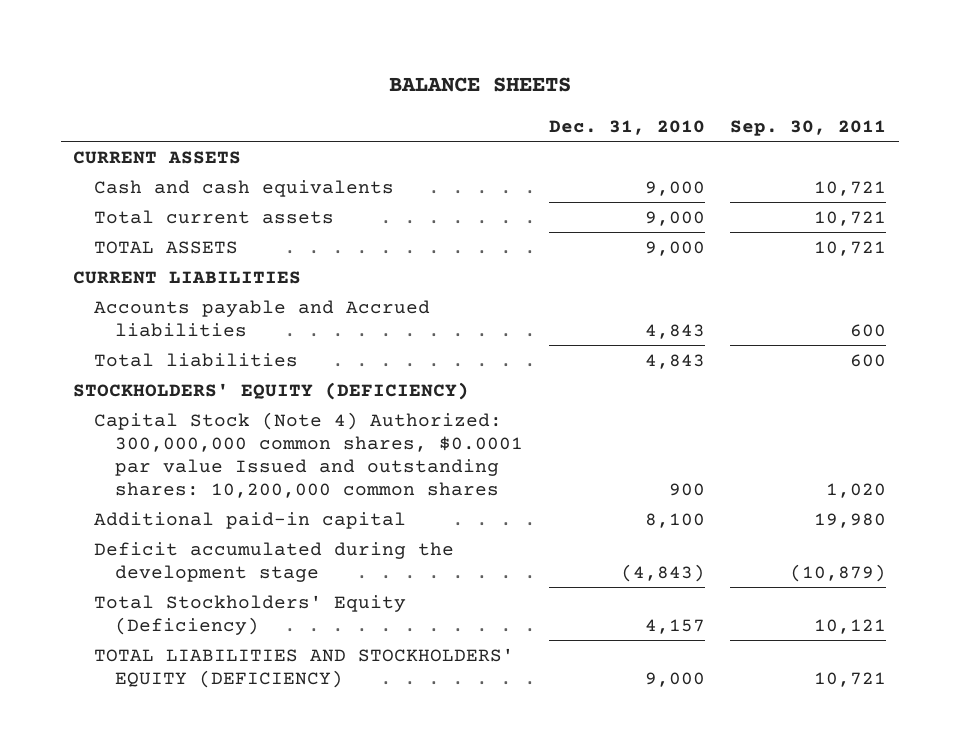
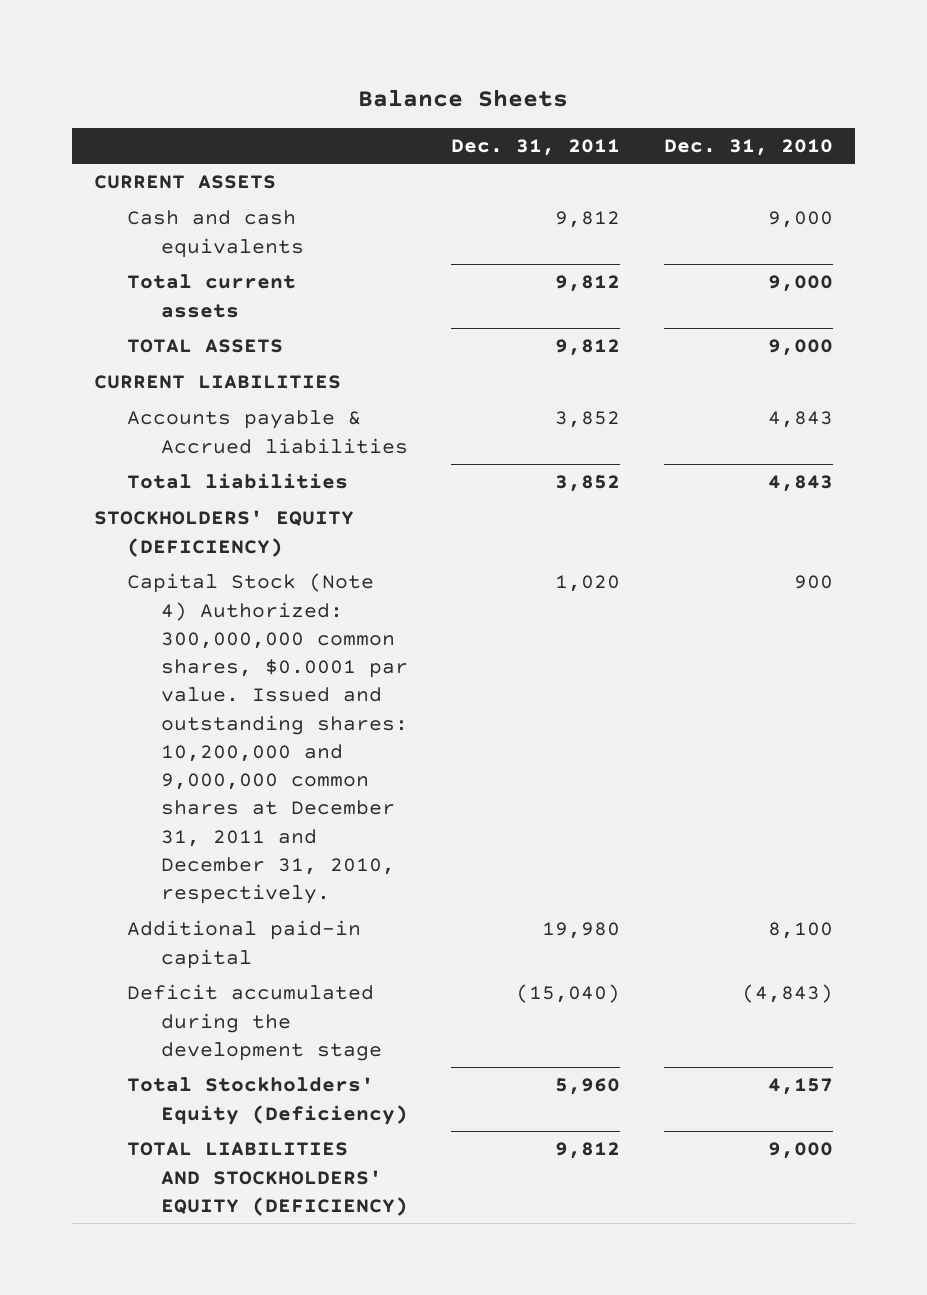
- BALANCE SHEETS
+ Balance Sheets
- | Dec. 31, 2010 | Sep. 30, 2011
+ | Dec. 31, 2011 | Dec. 31, 2010
- Accounts payable and Accrued liabilities | 4,843 | 600
+ Accounts payable & Accrued liabilities | 3,852 | 4,843
- Capital Stock (Note 4) Authorized: 300,000,000 common shares, $0.0001 par value Issued and outstanding shares: 10,200,000 common shares | 900 | 1,020
+ Capital Stock (Note 4) Authorized: 300,000,000 common shares, $0.0001 par value. Issued and outstanding shares: 10,200,000 and 9,000,000 common shares at December 31, 2011 and December 31, 2010, respectively. | 1,020 | 900

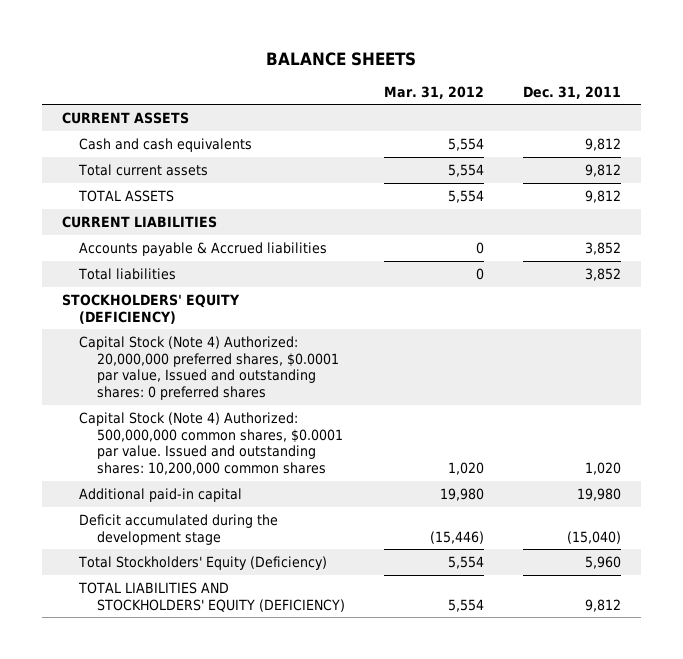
- Balance Sheets
+ BALANCE SHEETS
- | Dec. 31, 2011 | Dec. 31, 2010
+ | Mar. 31, 2012 | Dec. 31, 2011
- Capital Stock (Note 4) Authorized: 300,000,000 common shares, $0.0001 par value. Issued and outstanding shares: 10,200,000 and 9,000,000 common shares at December 31, 2011 and December 31, 2010, respectively. | 1,020 | 900
+ Capital Stock (Note 4) Authorized: 20,000,000 preferred shares, $0.0001 par value, Issued and outstanding shares: 0 preferred shares
+ Capital Stock (Note 4) Authorized: 500,000,000 common shares, $0.0001 par value. Issued and outstanding shares: 10,200,000 common shares | 1,020 | 1,020

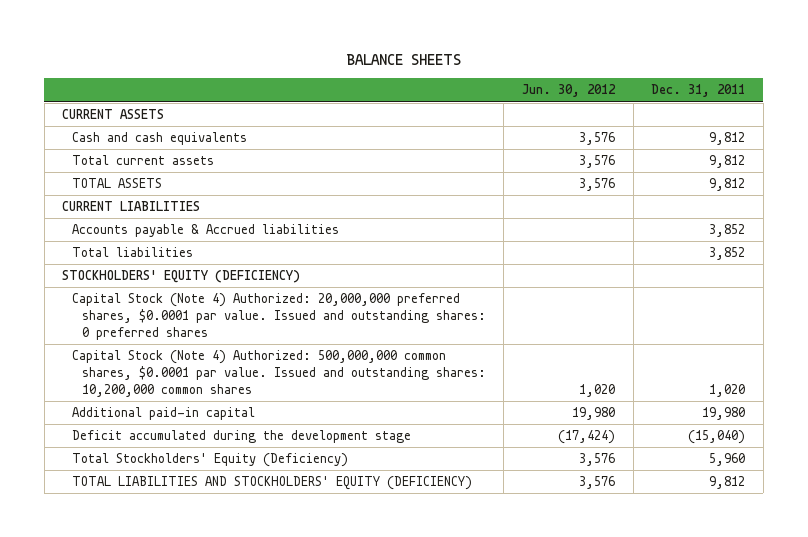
- | Mar. 31, 2012 | Dec. 31, 2011
+ | Jun. 30, 2012 | Dec. 31, 2011
- Capital Stock (Note 4) Authorized: 20,000,000 preferred shares, $0.0001 par value, Issued and outstanding shares: 0 preferred shares
+ Capital Stock (Note 4) Authorized: 20,000,000 preferred shares, $0.0001 par value. Issued and outstanding shares: 0 preferred shares

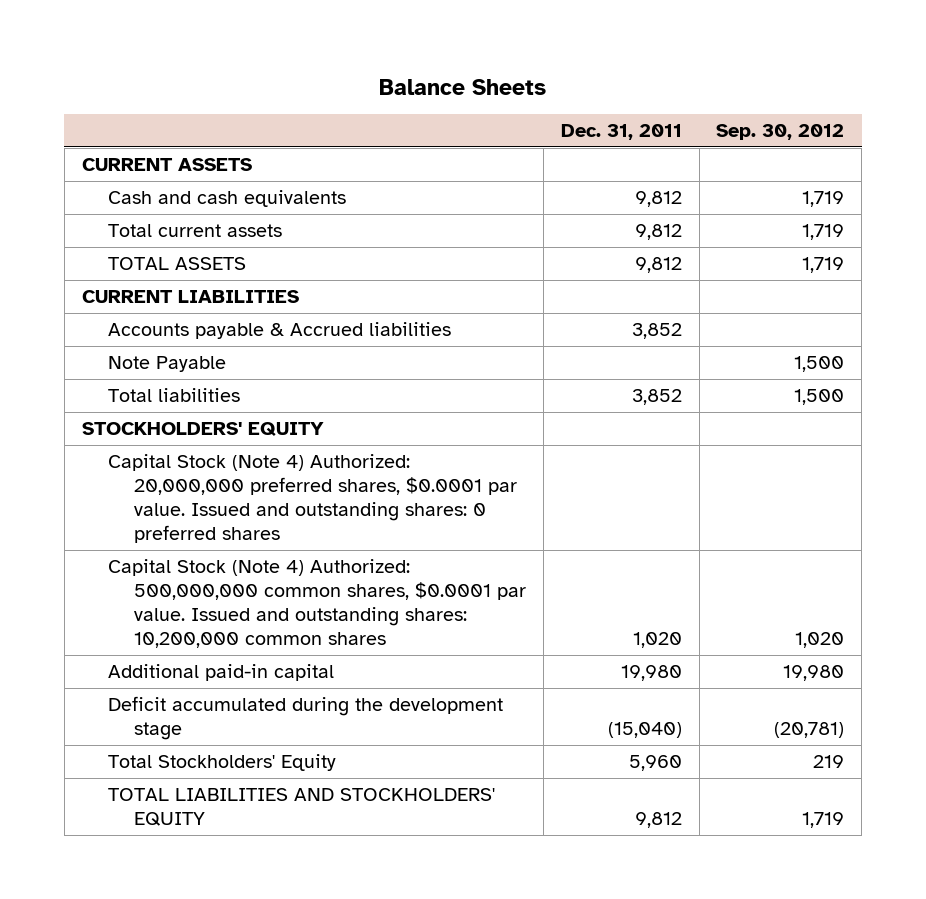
- BALANCE SHEETS
+ Balance Sheets
- | Jun. 30, 2012 | Dec. 31, 2011
+ | Dec. 31, 2011 | Sep. 30, 2012
+ Note Payable | | 1,500
- STOCKHOLDERS' EQUITY (DEFICIENCY)
+ STOCKHOLDERS' EQUITY
- Total Stockholders' Equity (Deficiency) | 3,576 | 5,960
- TOTAL LIABILITIES AND STOCKHOLDERS' EQUITY (DEFICIENCY) | 3,576 | 9,812
+ Total Stockholders' Equity | 5,960 | 219
+ TOTAL LIABILITIES AND STOCKHOLDERS' EQUITY | 9,812 | 1,719

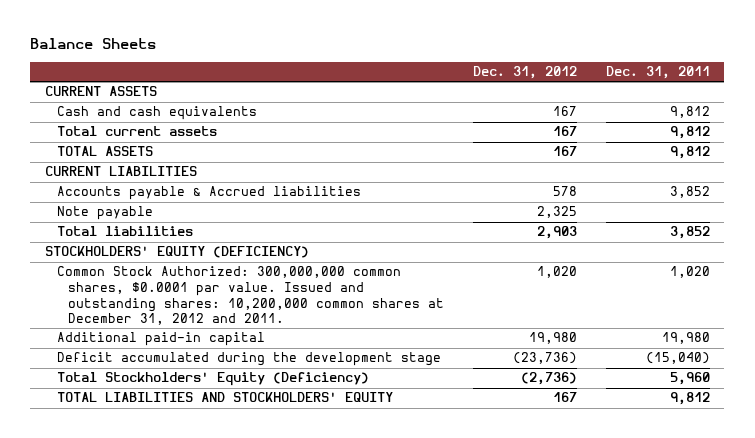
- | Dec. 31, 2011 | Sep. 30, 2012
+ | Dec. 31, 2012 | Dec. 31, 2011
- Note Payable | | 1,500
+ Note payable | 2,325 |
- STOCKHOLDERS' EQUITY
- Capital Stock (Note 4) Authorized: 20,000,000 preferred shares, $0.0001 par value. Issued and outstanding shares: 0 preferred shares
- Capital Stock (Note 4) Authorized: 500,000,000 common shares, $0.0001 par value. Issued and outstanding shares: 10,200,000 common shares | 1,020 | 1,020
+ STOCKHOLDERS' EQUITY (DEFICIENCY)
+ Common Stock Authorized: 300,000,000 common shares, $0.0001 par value. Issued and outstanding shares: 10,200,000 common shares at December 31, 2012 and 2011. | 1,020 | 1,020
- Total Stockholders' Equity | 5,960 | 219
+ Total Stockholders' Equity (Deficiency) | (2,736) | 5,960

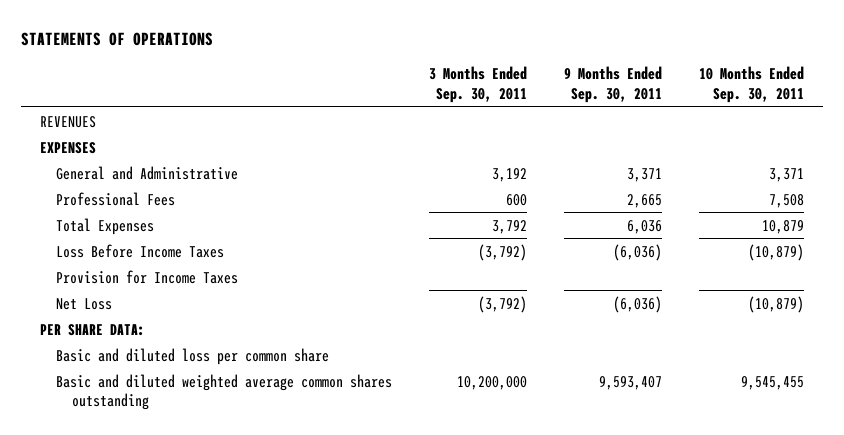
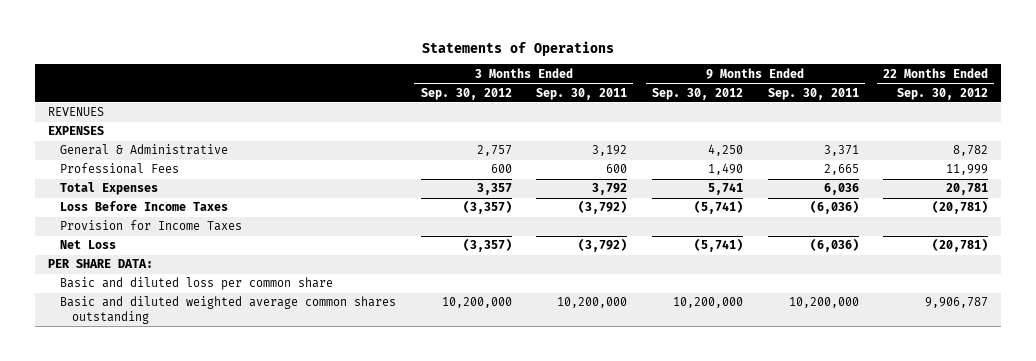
- STATEMENTS OF OPERATIONS
+ Statements of Operations
- | 3 Months Ended Sep. 30, 2011 | 9 Months Ended Sep. 30, 2011 | 10 Months Ended Sep. 30, 2011
+ | 3 Months Ended Sep. 30, 2012 | 3 Months Ended Sep. 30, 2011 | 9 Months Ended Sep. 30, 2012 | 9 Months Ended Sep. 30, 2011 | 22 Months Ended Sep. 30, 2012
- General and Administrative | 3,192 | 3,371 | 3,371
+ General & Administrative | 2,757 | 3,192 | 4,250 | 3,371 | 8,782
- Basic and diluted weighted average common shares outstanding | 10,200,000 | 9,593,407 | 9,545,455
+ Basic and diluted weighted average common shares outstanding | 10,200,000 | 10,200,000 | 10,200,000 | 10,200,000 | 9,906,787

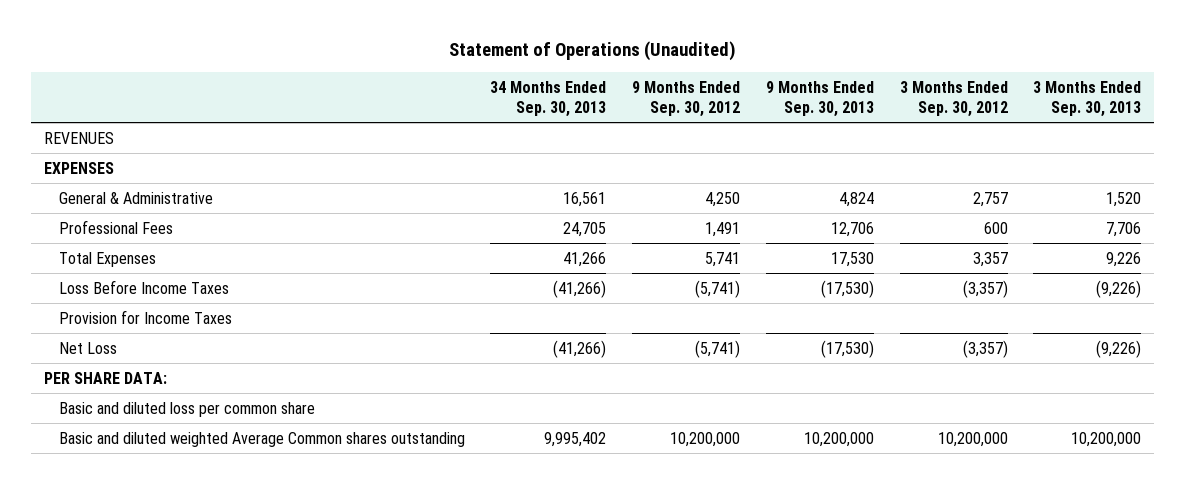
- Statements of Operations
+ Statement of Operations (Unaudited)
- | 3 Months Ended Sep. 30, 2012 | 3 Months Ended Sep. 30, 2011 | 9 Months Ended Sep. 30, 2012 | 9 Months Ended Sep. 30, 2011 | 22 Months Ended Sep. 30, 2012
+ | 34 Months Ended Sep. 30, 2013 | 9 Months Ended Sep. 30, 2012 | 9 Months Ended Sep. 30, 2013 | 3 Months Ended Sep. 30, 2012 | 3 Months Ended Sep. 30, 2013
- Professional Fees | 600 | 600 | 1,490 | 2,665 | 11,999
+ Professional Fees | 24,705 | 1,491 | 12,706 | 600 | 7,706
- Basic and diluted weighted average common shares outstanding | 10,200,000 | 10,200,000 | 10,200,000 | 10,200,000 | 9,906,787
+ Basic and diluted weighted Average Common shares outstanding | 9,995,402 | 10,200,000 | 10,200,000 | 10,200,000 | 10,200,000

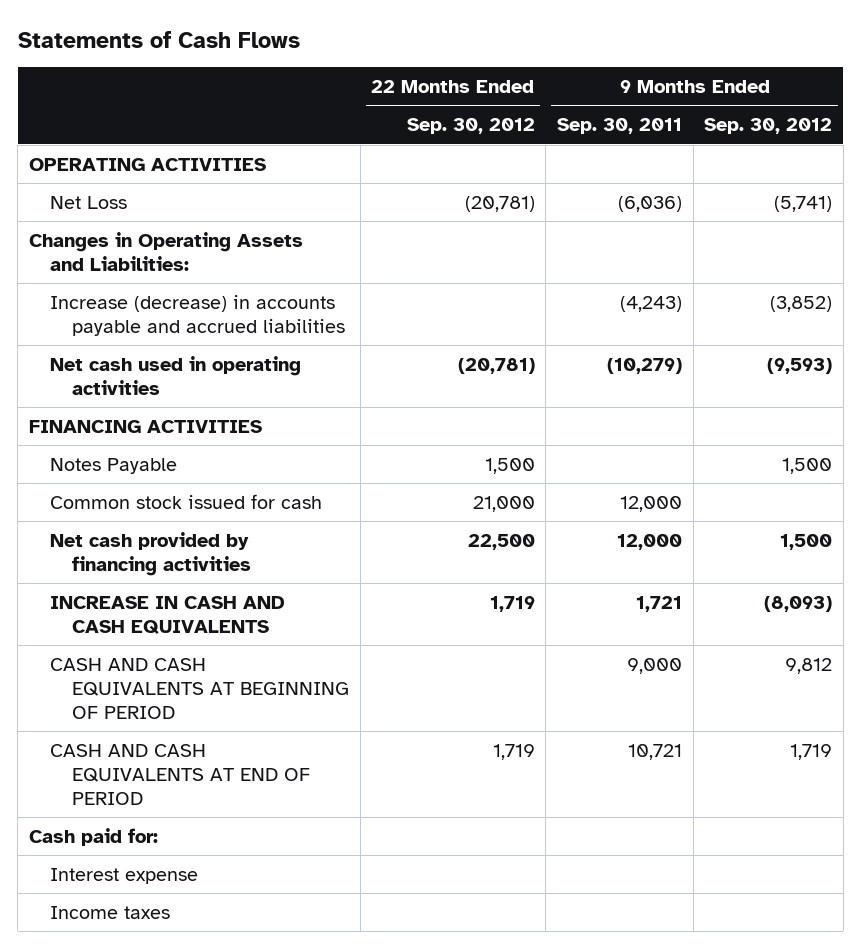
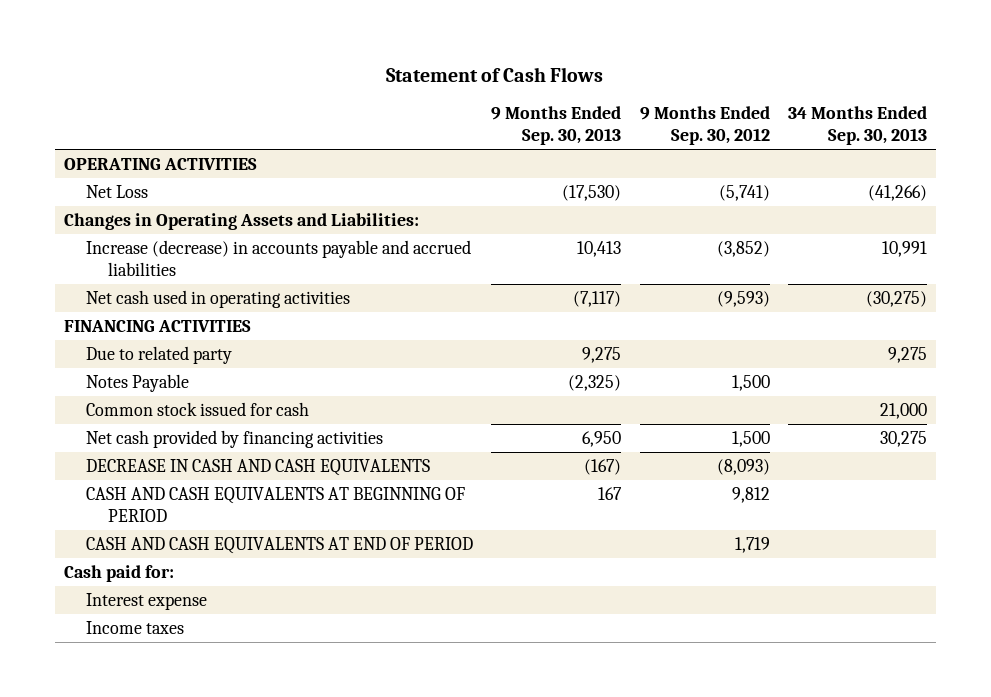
- Statements of Cash Flows
+ Statement of Cash Flows
- | 22 Months Ended Sep. 30, 2012 | 9 Months Ended Sep. 30, 2011 | 9 Months Ended Sep. 30, 2012
+ | 9 Months Ended Sep. 30, 2013 | 9 Months Ended Sep. 30, 2012 | 34 Months Ended Sep. 30, 2013
+ Due to related party | 9,275 | | 9,275
- INCREASE IN CASH AND CASH EQUIVALENTS | 1,719 | 1,721 | (8,093)
+ DECREASE IN CASH AND CASH EQUIVALENTS | (167) | (8,093) |

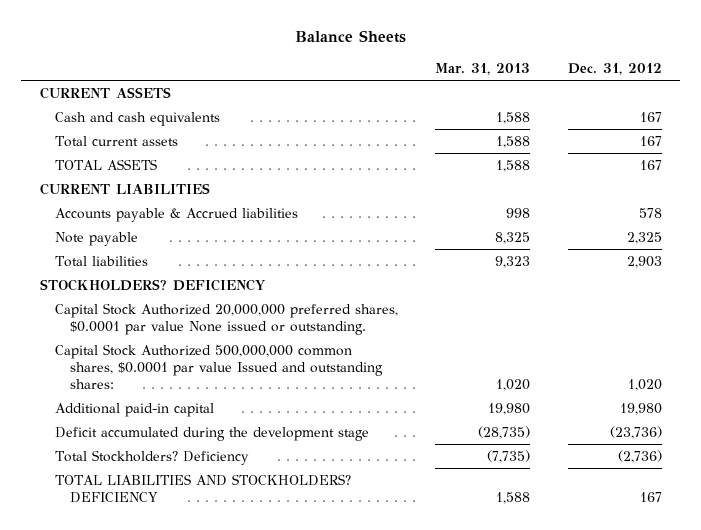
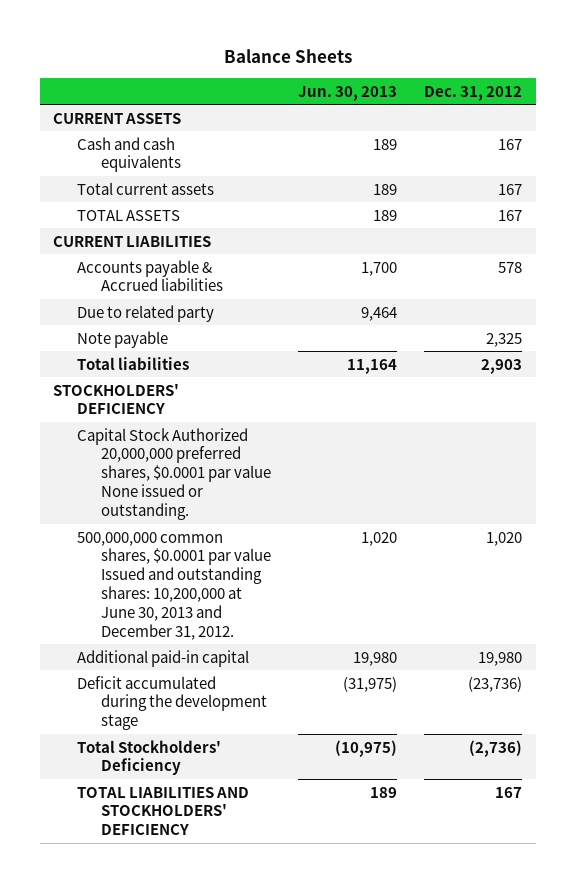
- | Mar. 31, 2013 | Dec. 31, 2012
+ | Jun. 30, 2013 | Dec. 31, 2012
+ Due to related party | 9,464 |
- STOCKHOLDERS? DEFICIENCY
+ STOCKHOLDERS' DEFICIENCY
- Capital Stock Authorized 500,000,000 common shares, $0.0001 par value Issued and outstanding shares: | 1,020 | 1,020
+ 500,000,000 common shares, $0.0001 par value Issued and outstanding shares: 10,200,000 at June 30, 2013 and December 31, 2012. | 1,020 | 1,020
- Total Stockholders? Deficiency | (7,735) | (2,736)
- TOTAL LIABILITIES AND STOCKHOLDERS? DEFICIENCY | 1,588 | 167
+ Total Stockholders' Deficiency | (10,975) | (2,736)
+ TOTAL LIABILITIES AND STOCKHOLDERS' DEFICIENCY | 189 | 167

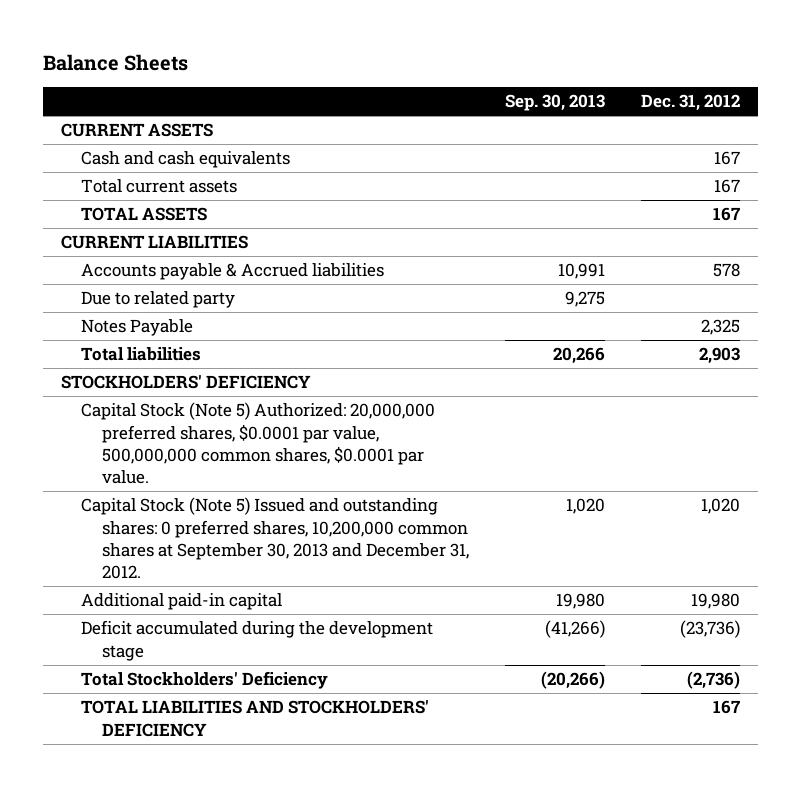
- | Jun. 30, 2013 | Dec. 31, 2012
+ | Sep. 30, 2013 | Dec. 31, 2012
- Note payable | | 2,325
+ Notes Payable | | 2,325
- Capital Stock Authorized 20,000,000 preferred shares, $0.0001 par value None issued or outstanding.
- 500,000,000 common shares, $0.0001 par value Issued and outstanding shares: 10,200,000 at June 30, 2013 and December 31, 2012. | 1,020 | 1,020
+ Capital Stock (Note 5) Authorized: 20,000,000 preferred shares, $0.0001 par value, 500,000,000 common shares, $0.0001 par value.
+ Capital Stock (Note 5) Issued and outstanding shares: 0 preferred shares, 10,200,000 common shares at September 30, 2013 and December 31, 2012. | 1,020 | 1,020

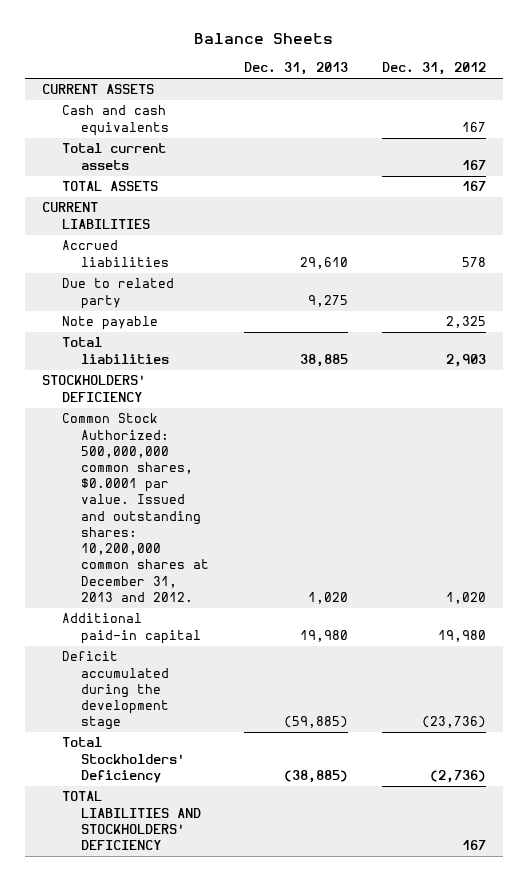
- | Sep. 30, 2013 | Dec. 31, 2012
+ | Dec. 31, 2013 | Dec. 31, 2012
- Accounts payable & Accrued liabilities | 10,991 | 578
+ Accrued liabilities | 29,610 | 578
- Notes Payable | | 2,325
+ Note payable | | 2,325
- Capital Stock (Note 5) Authorized: 20,000,000 preferred shares, $0.0001 par value, 500,000,000 common shares, $0.0001 par value.
- Capital Stock (Note 5) Issued and outstanding shares: 0 preferred shares, 10,200,000 common shares at September 30, 2013 and December 31, 2012. | 1,020 | 1,020
+ Common Stock Authorized: 500,000,000 common shares, $0.0001 par value. Issued and outstanding shares: 10,200,000 common shares at December 31, 2013 and 2012. | 1,020 | 1,020

